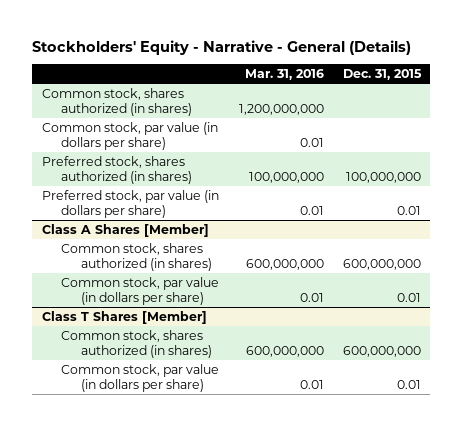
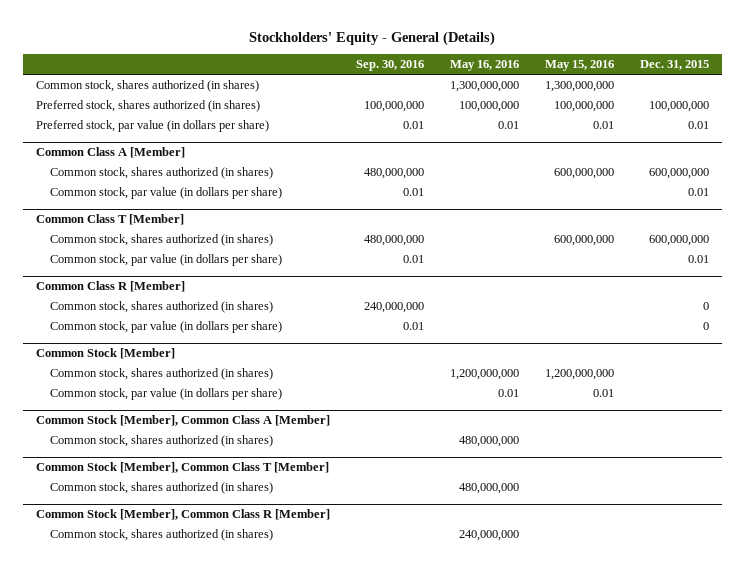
- Stockholders' Equity - Narrative - General (Details)
+ Stockholders' Equity - General (Details)
- | Mar. 31, 2016 | Dec. 31, 2015
+ | Sep. 30, 2016 | May 16, 2016 | May 15, 2016 | Dec. 31, 2015
- Common stock, par value (in dollars per share) | 0.01 |
- Class A Shares [Member]
+ Common Class A [Member]
- Class T Shares [Member]
+ Common Class T [Member]
+ Common Class R [Member]
+ Common stock, shares authorized (in shares) | 240,000,000 | | | 0
+ Common stock, par value (in dollars per share) | 0.01 | | | 0
+ Common Stock [Member]
+ Common stock, shares authorized (in shares) | | 1,200,000,000 | 1,200,000,000 |
+ Common stock, par value (in dollars per share) | | 0.01 | 0.01 |
+ Common Stock [Member], Common Class A [Member]
+ Common stock, shares authorized (in shares) | | 480,000,000 | |
+ Common Stock [Member], Common Class T [Member]
+ Common stock, shares authorized (in shares) | | 480,000,000 | |
+ Common Stock [Member], Common Class R [Member]
+ Common stock, shares authorized (in shares) | | 240,000,000 | |

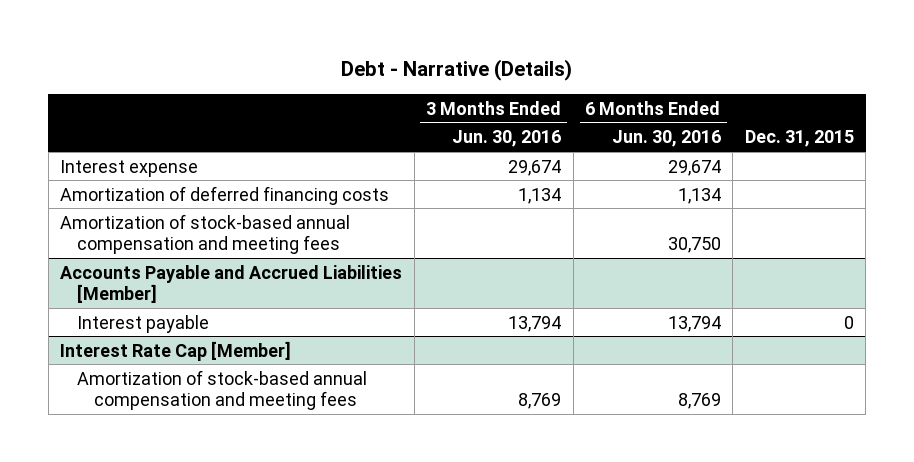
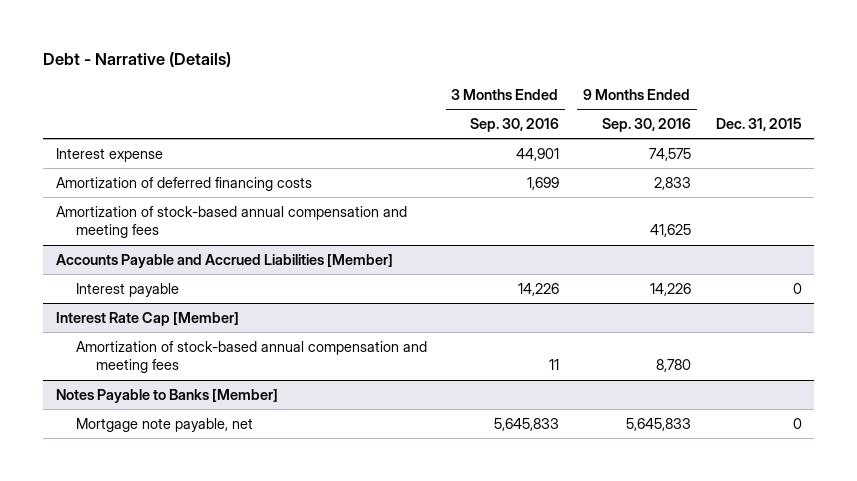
- | 3 Months Ended Jun. 30, 2016 | 6 Months Ended Jun. 30, 2016 | Dec. 31, 2015
+ | 3 Months Ended Sep. 30, 2016 | 9 Months Ended Sep. 30, 2016 | Dec. 31, 2015
+ Notes Payable to Banks [Member]
+ Mortgage note payable, net | 5,645,833 | 5,645,833 | 0

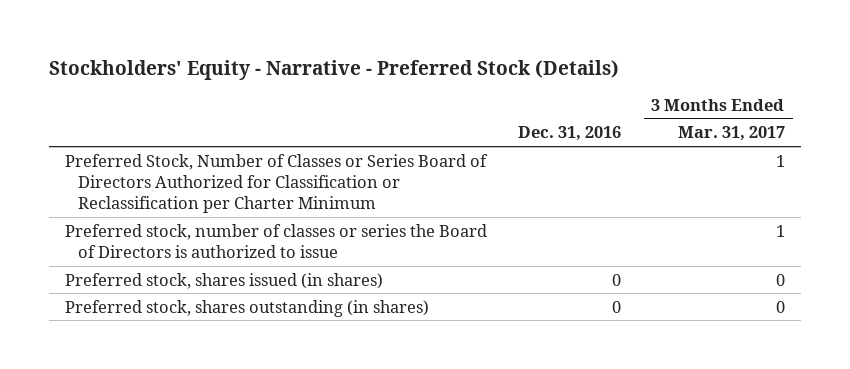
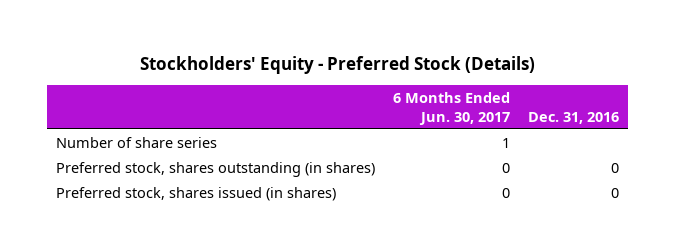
- Stockholders' Equity - Narrative - Preferred Stock (Details)
+ Stockholders' Equity - Preferred Stock (Details)
- | Dec. 31, 2016 | 3 Months Ended Mar. 31, 2017
+ | 6 Months Ended Jun. 30, 2017 | Dec. 31, 2016
- Preferred Stock, Number of Classes or Series Board of Directors Authorized for Classification or Reclassification per Charter Minimum | | 1
- Preferred stock, number of classes or series the Board of Directors is authorized to issue | | 1
+ Number of share series | 1 |
moved down: Preferred stock, shares issued (in shares) | 0 | 0

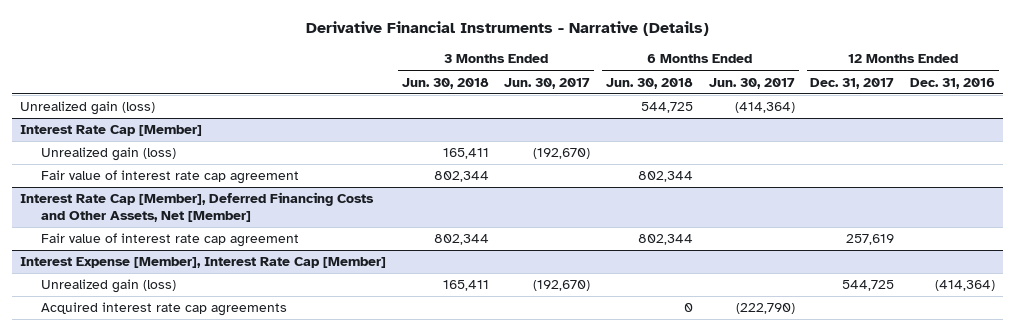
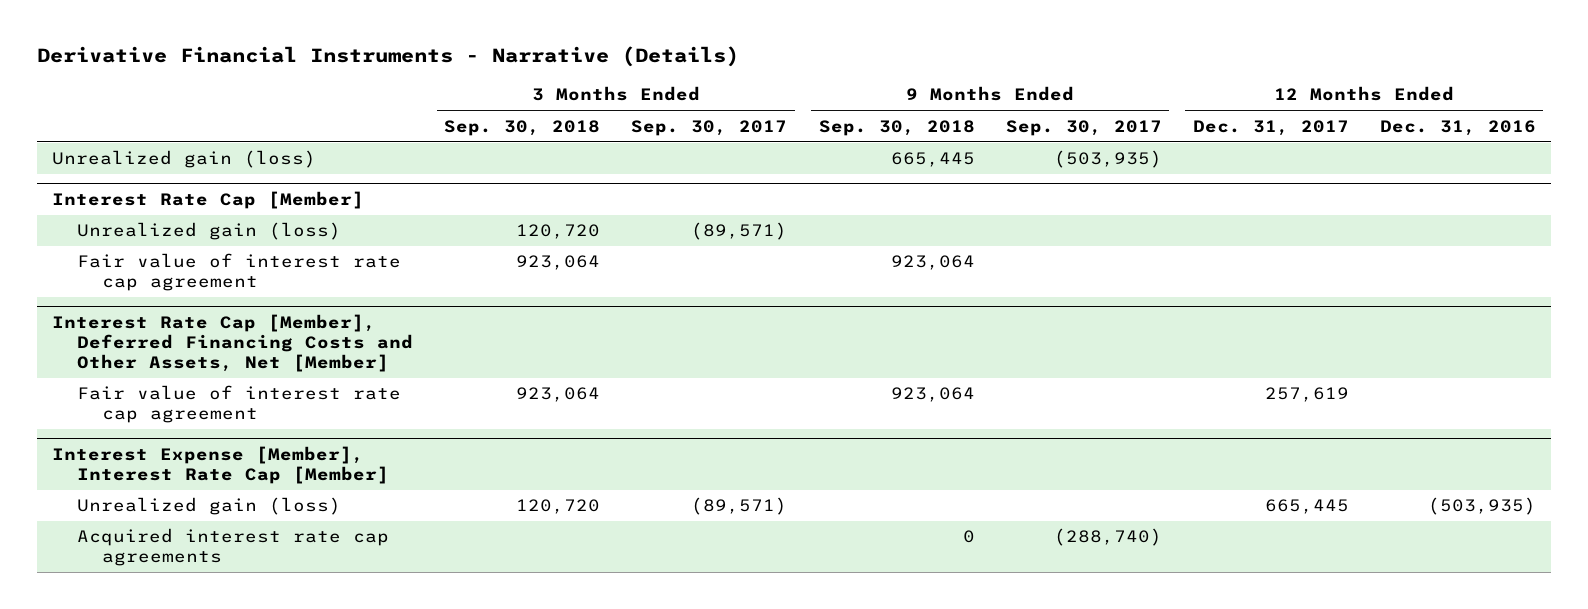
- | 3 Months Ended Jun. 30, 2018 | 3 Months Ended Jun. 30, 2017 | 6 Months Ended Jun. 30, 2018 | 6 Months Ended Jun. 30, 2017 | 12 Months Ended Dec. 31, 2017 | 12 Months Ended Dec. 31, 2016
+ | 3 Months Ended Sep. 30, 2018 | 3 Months Ended Sep. 30, 2017 | 9 Months Ended Sep. 30, 2018 | 9 Months Ended Sep. 30, 2017 | 12 Months Ended Dec. 31, 2017 | 12 Months Ended Dec. 31, 2016
@ Interest Expense [Member], Interest Rate Cap [Member]
- Unrealized gain (loss) | 165,411 | (192,670) | | | 544,725 | (414,364)
+ Unrealized gain (loss) | 120,720 | (89,571) | | | 665,445 | (503,935)

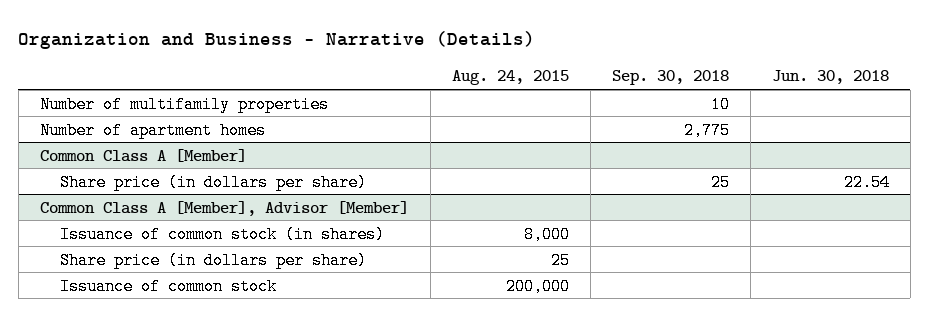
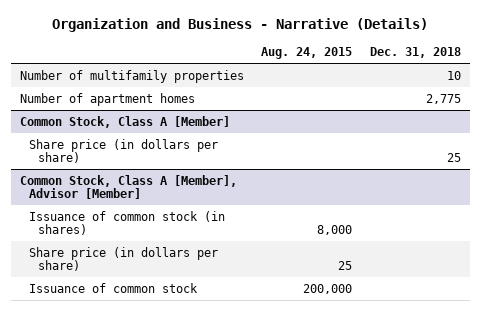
- | Aug. 24, 2015 | Sep. 30, 2018 | Jun. 30, 2018
+ | Aug. 24, 2015 | Dec. 31, 2018
- Common Class A [Member]
+ Common Stock, Class A [Member]
- Common Class A [Member], Advisor [Member]
+ Common Stock, Class A [Member], Advisor [Member]

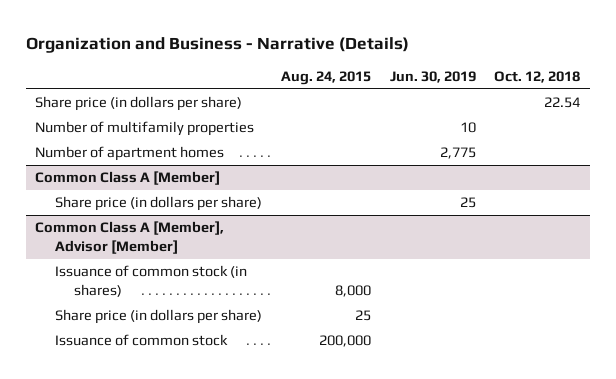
- | Aug. 24, 2015 | Dec. 31, 2018
+ | Aug. 24, 2015 | Jun. 30, 2019 | Oct. 12, 2018
+ Share price (in dollars per share) | | | 22.54
- Common Stock, Class A [Member]
+ Common Class A [Member]
- Common Stock, Class A [Member], Advisor [Member]
+ Common Class A [Member], Advisor [Member]

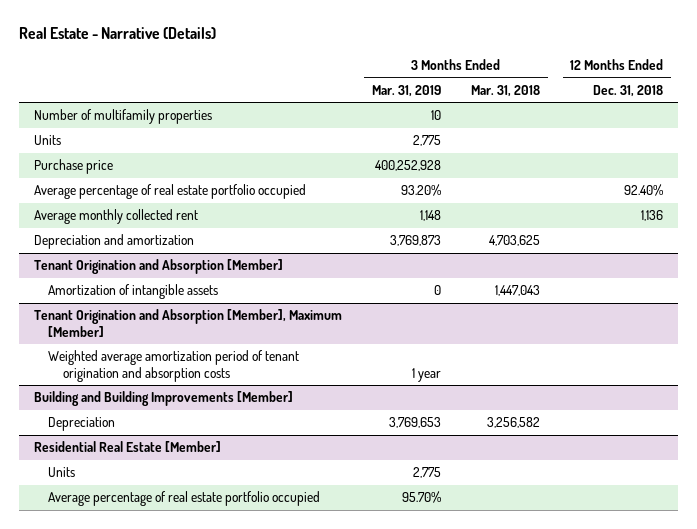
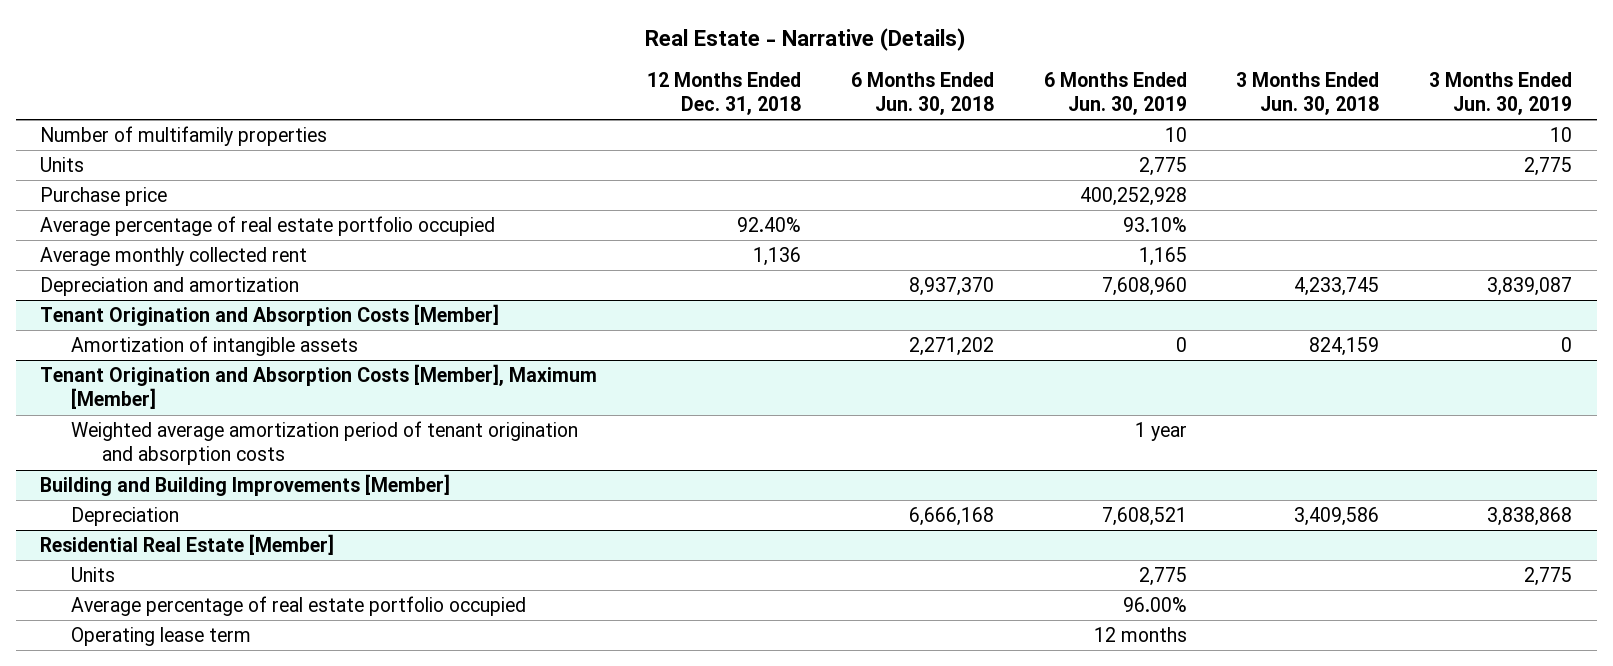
- | 3 Months Ended Mar. 31, 2019 | 3 Months Ended Mar. 31, 2018 | 12 Months Ended Dec. 31, 2018
+ | 12 Months Ended Dec. 31, 2018 | 6 Months Ended Jun. 30, 2018 | 6 Months Ended Jun. 30, 2019 | 3 Months Ended Jun. 30, 2018 | 3 Months Ended Jun. 30, 2019
- Tenant Origination and Absorption [Member]
+ Tenant Origination and Absorption Costs [Member]
- Tenant Origination and Absorption [Member], Maximum [Member]
+ Tenant Origination and Absorption Costs [Member], Maximum [Member]
@ Residential Real Estate [Member]
+ Operating lease term | | | 12 months | |

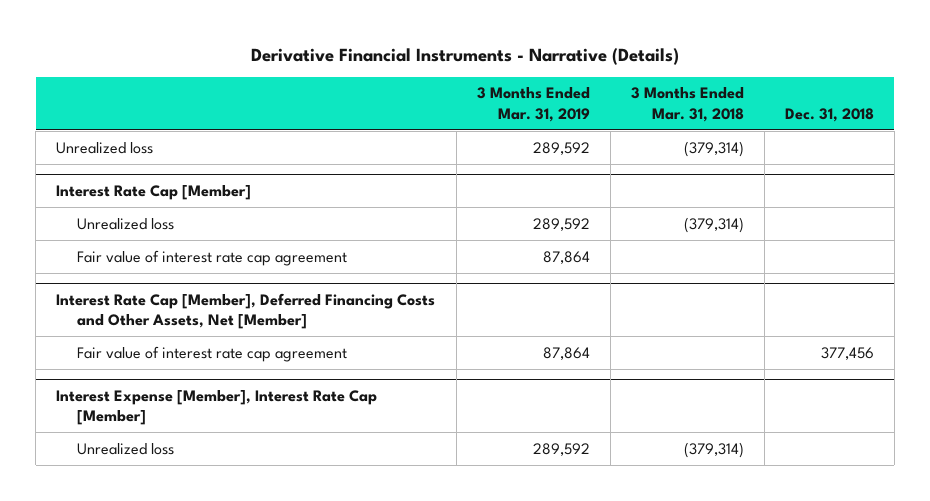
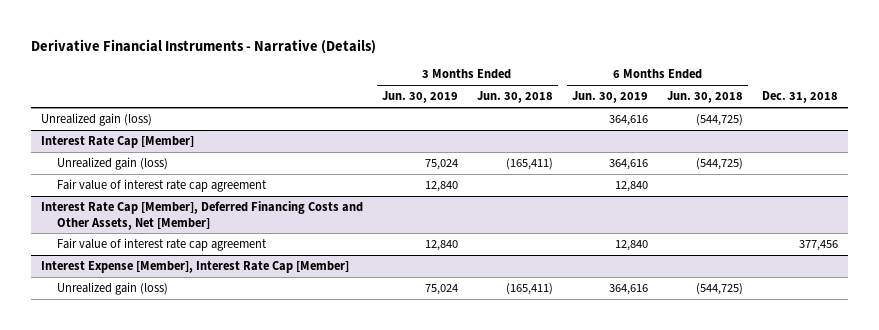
- | 3 Months Ended Mar. 31, 2019 | 3 Months Ended Mar. 31, 2018 | Dec. 31, 2018
+ | 3 Months Ended Jun. 30, 2019 | 3 Months Ended Jun. 30, 2018 | 6 Months Ended Jun. 30, 2019 | 6 Months Ended Jun. 30, 2018 | Dec. 31, 2018
- Unrealized loss | 289,592 | (379,314) |
+ Unrealized gain (loss) | | | 364,616 | (544,725) |
@ Interest Rate Cap [Member]
- Unrealized loss | 289,592 | (379,314) |
+ Unrealized gain (loss) | 75,024 | (165,411) | 364,616 | (544,725) |
@ Interest Expense [Member], Interest Rate Cap [Member]
- Unrealized loss | 289,592 | (379,314) |
+ Unrealized gain (loss) | 75,024 | (165,411) | 364,616 | (544,725) |

